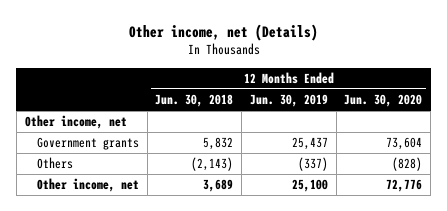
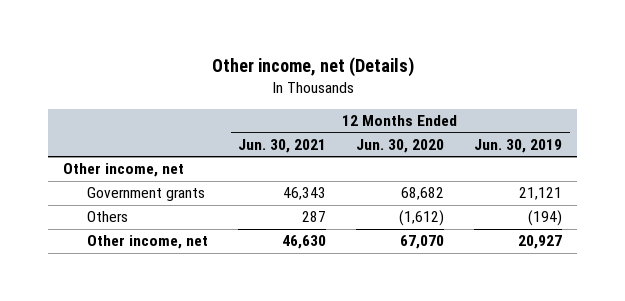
- | 12 Months Ended Jun. 30, 2018 | 12 Months Ended Jun. 30, 2019 | 12 Months Ended Jun. 30, 2020
+ | 12 Months Ended Jun. 30, 2021 | 12 Months Ended Jun. 30, 2020 | 12 Months Ended Jun. 30, 2019
- Government grants | 5,832 | 25,437 | 73,604
- Others | (2,143) | (337) | (828)
- Other income, net | 3,689 | 25,100 | 72,776
+ Government grants | 46,343 | 68,682 | 21,121
+ Others | 287 | (1,612) | (194)
+ Other income, net | 46,630 | 67,070 | 20,927

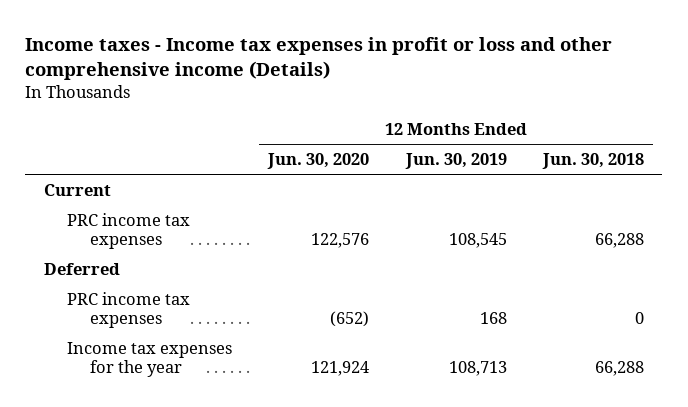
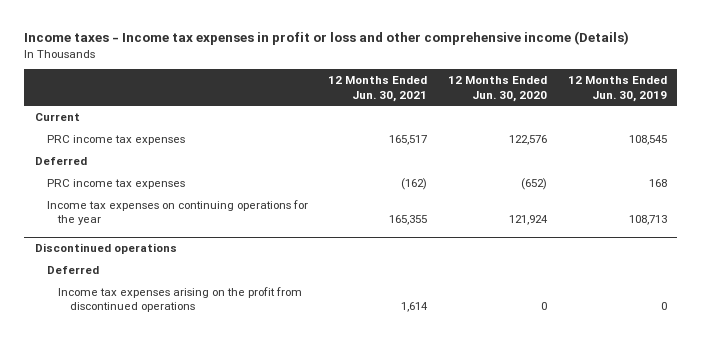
- | 12 Months Ended Jun. 30, 2020 | 12 Months Ended Jun. 30, 2019 | 12 Months Ended Jun. 30, 2018
+ | 12 Months Ended Jun. 30, 2021 | 12 Months Ended Jun. 30, 2020 | 12 Months Ended Jun. 30, 2019
- Income tax expenses for the year | 121,924 | 108,713 | 66,288
+ Income tax expenses on continuing operations for the year | 165,355 | 121,924 | 108,713
+ Discontinued operations
+ Deferred
+ Income tax expenses arising on the profit from discontinued operations | 1,614 | 0 | 0

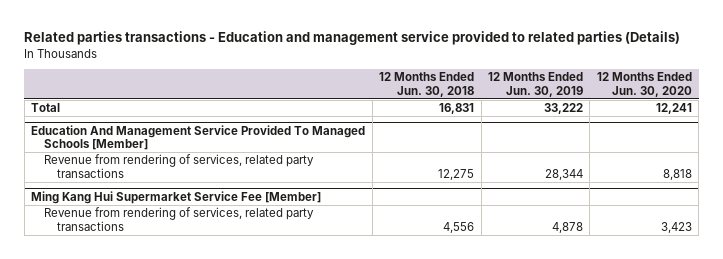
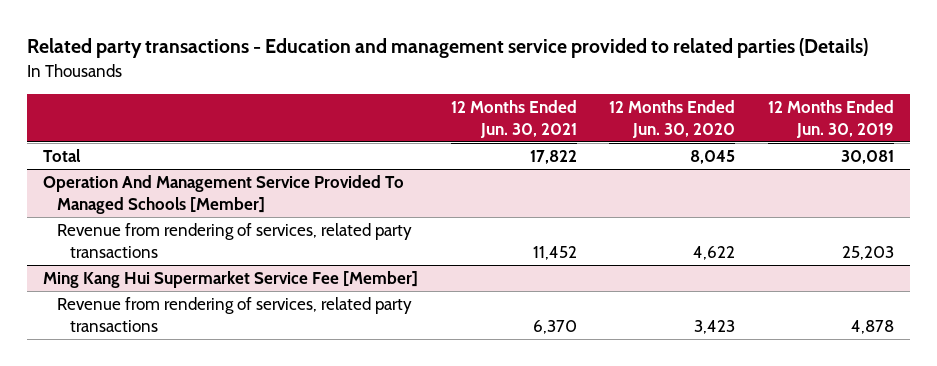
- Related parties transactions - Education and management service provided to related parties (Details)
+ Related party transactions - Education and management service provided to related parties (Details)
- | 12 Months Ended Jun. 30, 2018 | 12 Months Ended Jun. 30, 2019 | 12 Months Ended Jun. 30, 2020
+ | 12 Months Ended Jun. 30, 2021 | 12 Months Ended Jun. 30, 2020 | 12 Months Ended Jun. 30, 2019
- Total | 16,831 | 33,222 | 12,241
- Education And Management Service Provided To Managed Schools [Member]
- Revenue from rendering of services, related party transactions | 12,275 | 28,344 | 8,818
+ Total | 17,822 | 8,045 | 30,081
+ Operation And Management Service Provided To Managed Schools [Member]
+ Revenue from rendering of services, related party transactions | 11,452 | 4,622 | 25,203

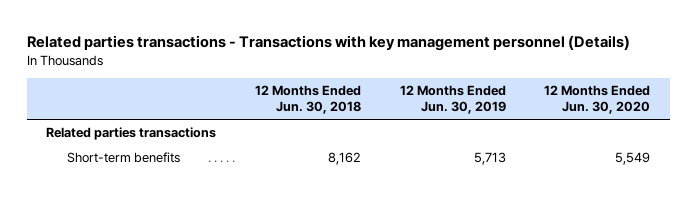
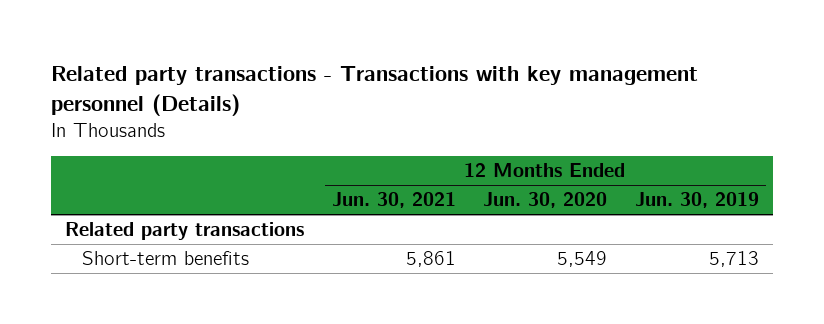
- Related parties transactions - Transactions with key management personnel (Details)
+ Related party transactions - Transactions with key management personnel (Details)
- | 12 Months Ended Jun. 30, 2018 | 12 Months Ended Jun. 30, 2019 | 12 Months Ended Jun. 30, 2020
+ | 12 Months Ended Jun. 30, 2021 | 12 Months Ended Jun. 30, 2020 | 12 Months Ended Jun. 30, 2019
- Related parties transactions
+ Related party transactions

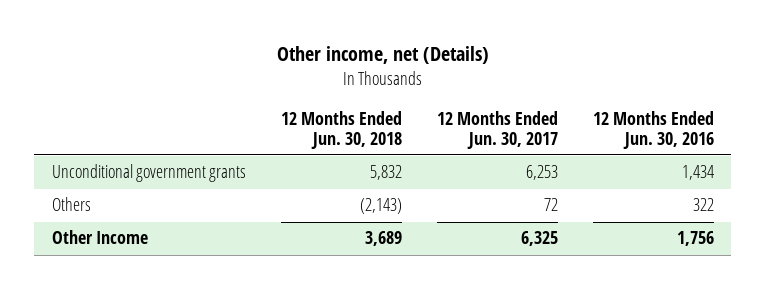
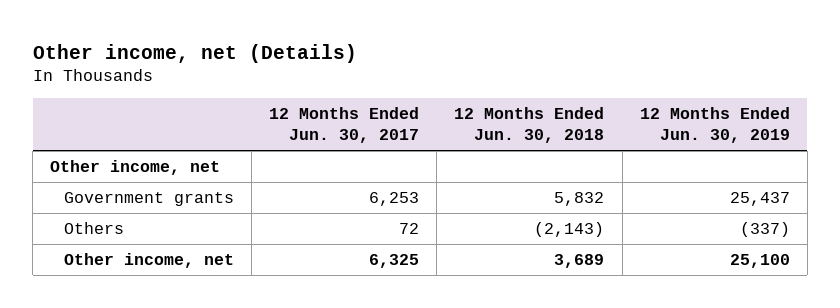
- | 12 Months Ended Jun. 30, 2018 | 12 Months Ended Jun. 30, 2017 | 12 Months Ended Jun. 30, 2016
+ | 12 Months Ended Jun. 30, 2017 | 12 Months Ended Jun. 30, 2018 | 12 Months Ended Jun. 30, 2019
- Unconditional government grants | 5,832 | 6,253 | 1,434
+ Other income, net
+ Government grants | 6,253 | 5,832 | 25,437
- Other Income | 3,689 | 6,325 | 1,756
+ Other income, net | 6,325 | 3,689 | 25,100

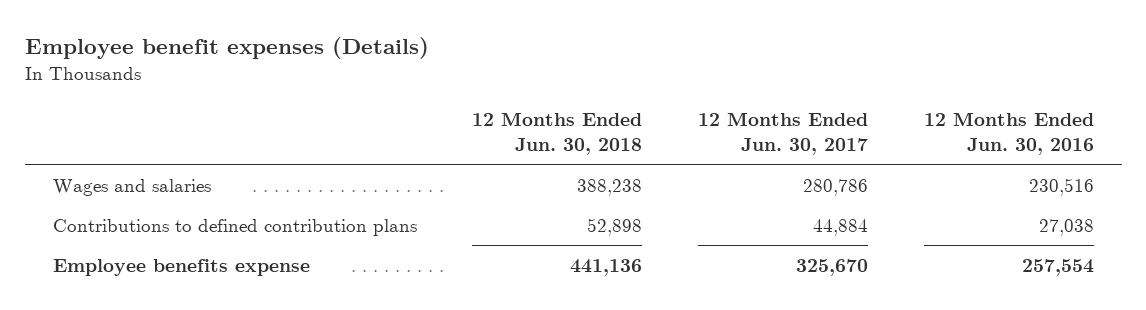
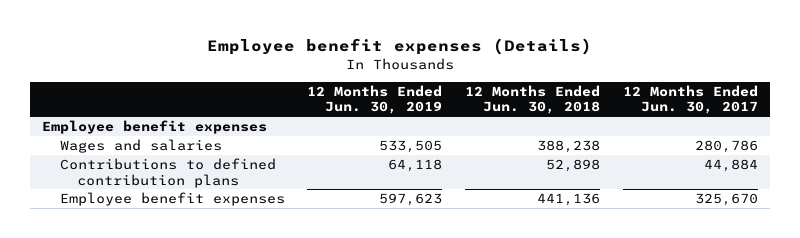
- | 12 Months Ended Jun. 30, 2018 | 12 Months Ended Jun. 30, 2017 | 12 Months Ended Jun. 30, 2016
+ | 12 Months Ended Jun. 30, 2019 | 12 Months Ended Jun. 30, 2018 | 12 Months Ended Jun. 30, 2017
+ Employee benefit expenses
- Employee benefits expense | 441,136 | 325,670 | 257,554
+ Employee benefit expenses | 597,623 | 441,136 | 325,670

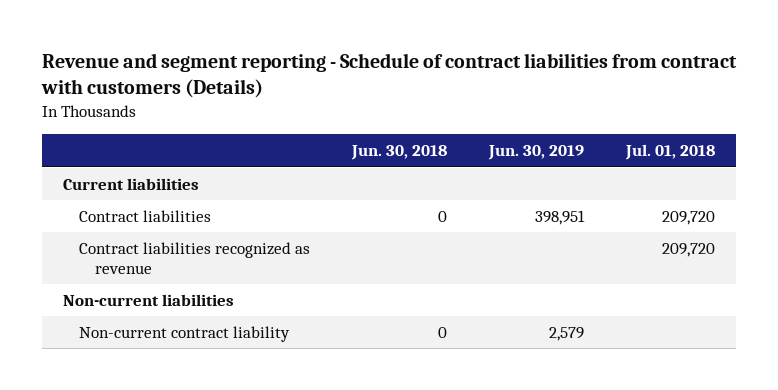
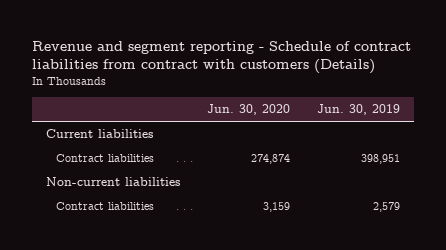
- | Jun. 30, 2018 | Jun. 30, 2019 | Jul. 01, 2018
+ | Jun. 30, 2020 | Jun. 30, 2019
- Contract liabilities recognized as revenue | | | 209,720
- Non-current contract liability | 0 | 2,579 |
+ Contract liabilities | 3,159 | 2,579

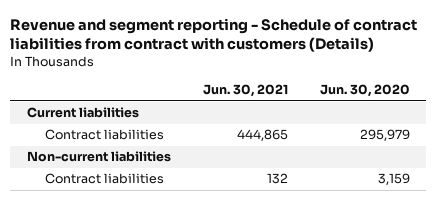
- | Jun. 30, 2020 | Jun. 30, 2019
+ | Jun. 30, 2021 | Jun. 30, 2020
- Contract liabilities | 274,874 | 398,951
+ Contract liabilities | 444,865 | 295,979

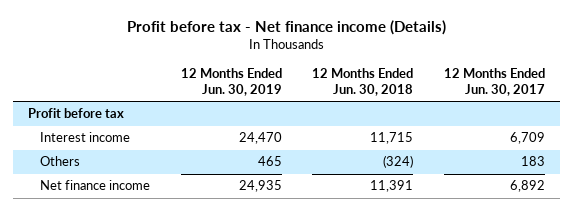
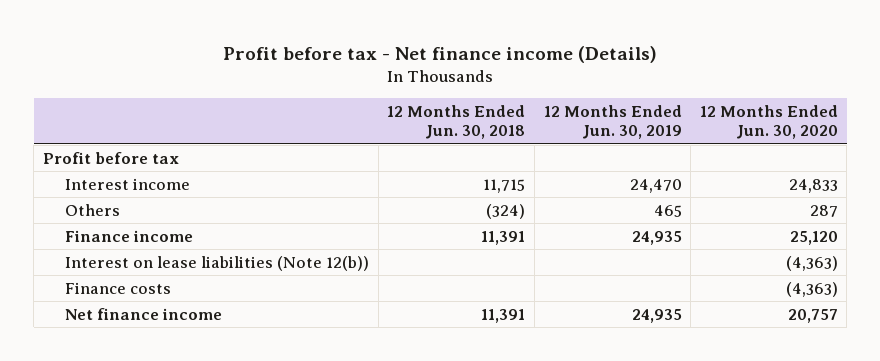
- | 12 Months Ended Jun. 30, 2019 | 12 Months Ended Jun. 30, 2018 | 12 Months Ended Jun. 30, 2017
+ | 12 Months Ended Jun. 30, 2018 | 12 Months Ended Jun. 30, 2019 | 12 Months Ended Jun. 30, 2020
+ Finance income | 11,391 | 24,935 | 25,120
+ Interest on lease liabilities (Note 12(b)) | | | (4,363)
+ Finance costs | | | (4,363)

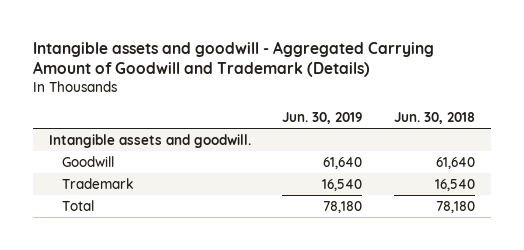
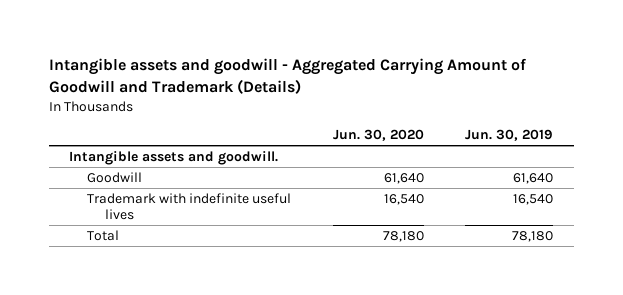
- | Jun. 30, 2019 | Jun. 30, 2018
+ | Jun. 30, 2020 | Jun. 30, 2019
- Trademark | 16,540 | 16,540
+ Trademark with indefinite useful lives | 16,540 | 16,540

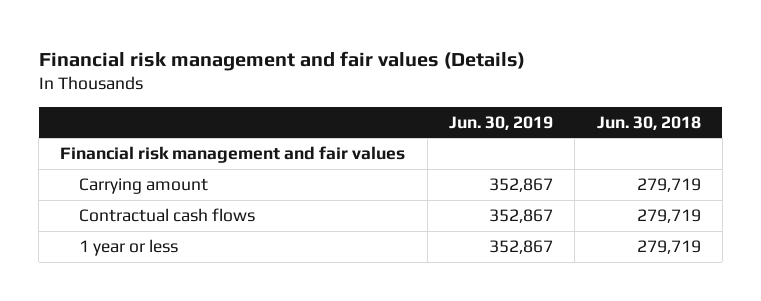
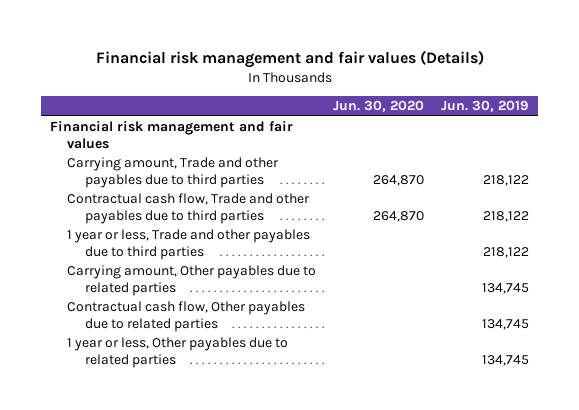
- | Jun. 30, 2019 | Jun. 30, 2018
+ | Jun. 30, 2020 | Jun. 30, 2019
- Carrying amount | 352,867 | 279,719
- Contractual cash flows | 352,867 | 279,719
- 1 year or less | 352,867 | 279,719
+ Carrying amount, Trade and other payables due to third parties | 264,870 | 218,122
+ Contractual cash flow, Trade and other payables due to third parties | 264,870 | 218,122
+ 1 year or less, Trade and other payables due to third parties | | 218,122
+ Carrying amount, Other payables due to related parties | | 134,745
+ Contractual cash flow, Other payables due to related parties | | 134,745
+ 1 year or less, Other payables due to related parties | | 134,745

